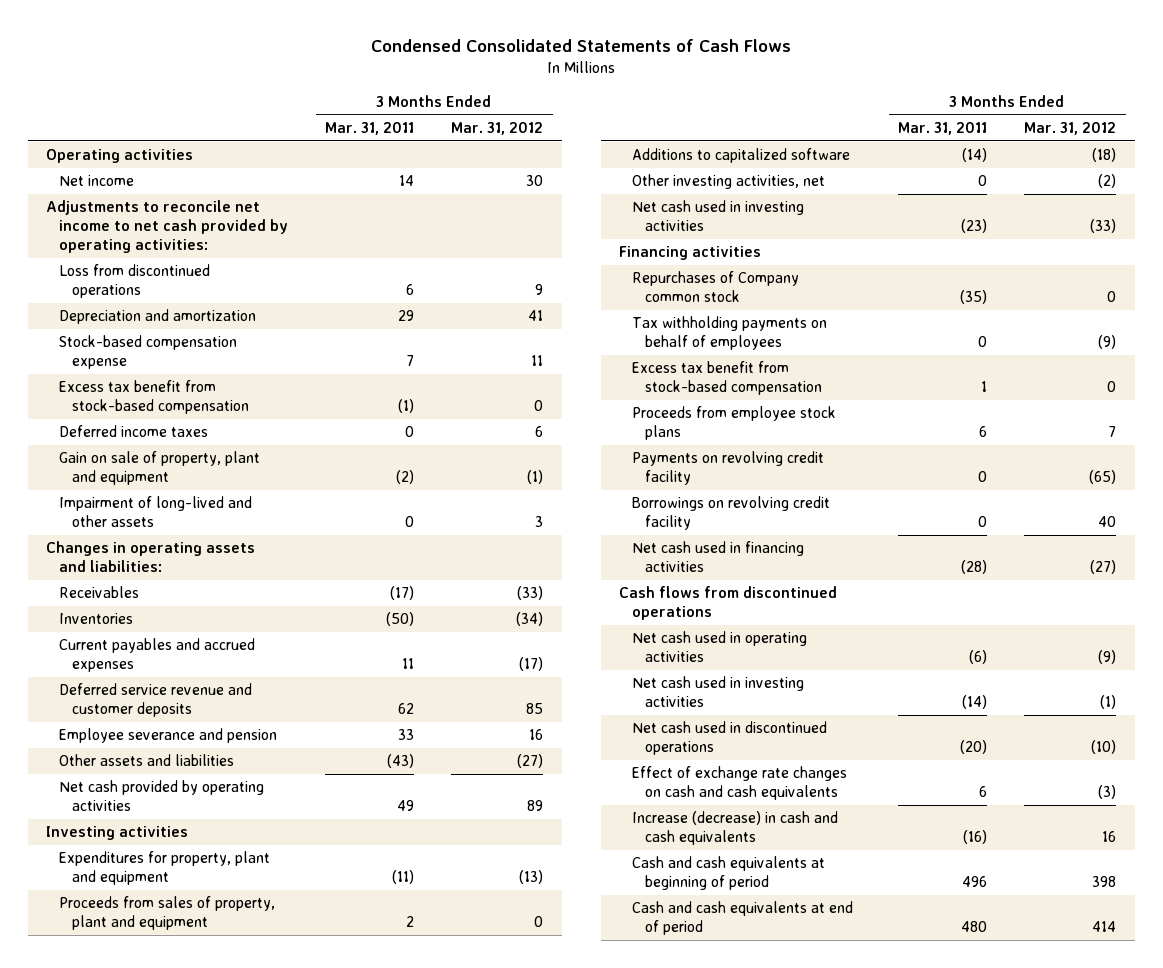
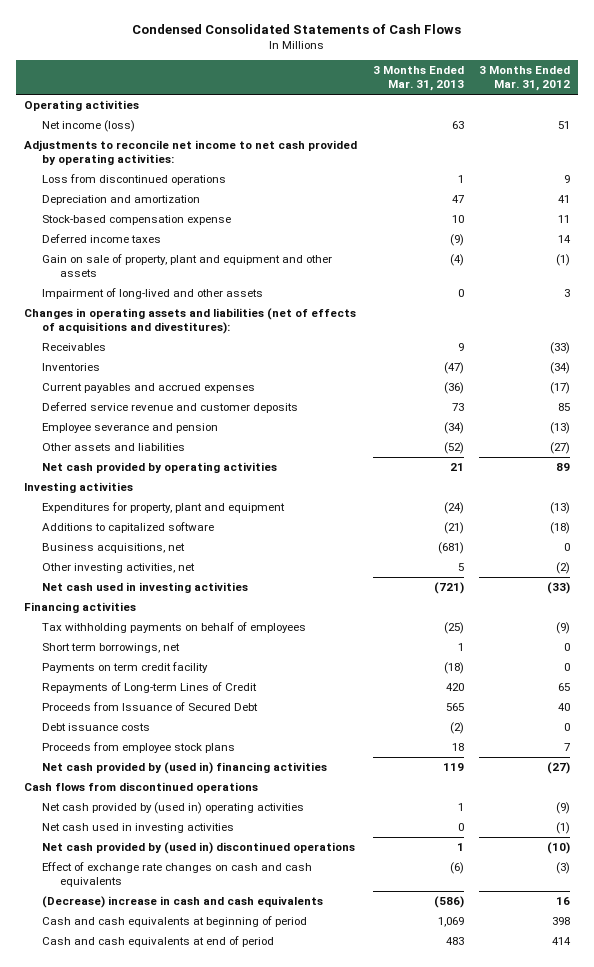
- | 3 Months Ended Mar. 31, 2011 | 3 Months Ended Mar. 31, 2012
+ | 3 Months Ended Mar. 31, 2013 | 3 Months Ended Mar. 31, 2012
- Net income | 14 | 30
+ Net income (loss) | 63 | 51
- Excess tax benefit from stock-based compensation | (1) | 0
- Deferred income taxes | 0 | 6
- Gain on sale of property, plant and equipment | (2) | (1)
+ Deferred income taxes | (9) | 14
+ Gain on sale of property, plant and equipment and other assets | (4) | (1)
- Changes in operating assets and liabilities:
+ Changes in operating assets and liabilities (net of effects of acquisitions and divestitures):
- Employee severance and pension | 33 | 16
+ Employee severance and pension | (34) | (13)
- Proceeds from sales of property, plant and equipment | 2 | 0
+ Business acquisitions, net | (681) | 0
- Repurchases of Company common stock | (35) | 0
- Excess tax benefit from stock-based compensation | 1 | 0
+ Short term borrowings, net | 1 | 0
+ Payments on term credit facility | (18) | 0
+ Repayments of Long-term Lines of Credit | 420 | 65
+ Proceeds from Issuance of Secured Debt | 565 | 40
+ Debt issuance costs | (2) | 0
- Payments on revolving credit facility | 0 | (65)
- Borrowings on revolving credit facility | 0 | 40
- Net cash used in financing activities | (28) | (27)
+ Net cash provided by (used in) financing activities | 119 | (27)
- Net cash used in operating activities | (6) | (9)
+ Net cash provided by (used in) operating activities | 1 | (9)
- Net cash used in discontinued operations | (20) | (10)
+ Net cash provided by (used in) discontinued operations | 1 | (10)
- Increase (decrease) in cash and cash equivalents | (16) | 16
+ (Decrease) increase in cash and cash equivalents | (586) | 16

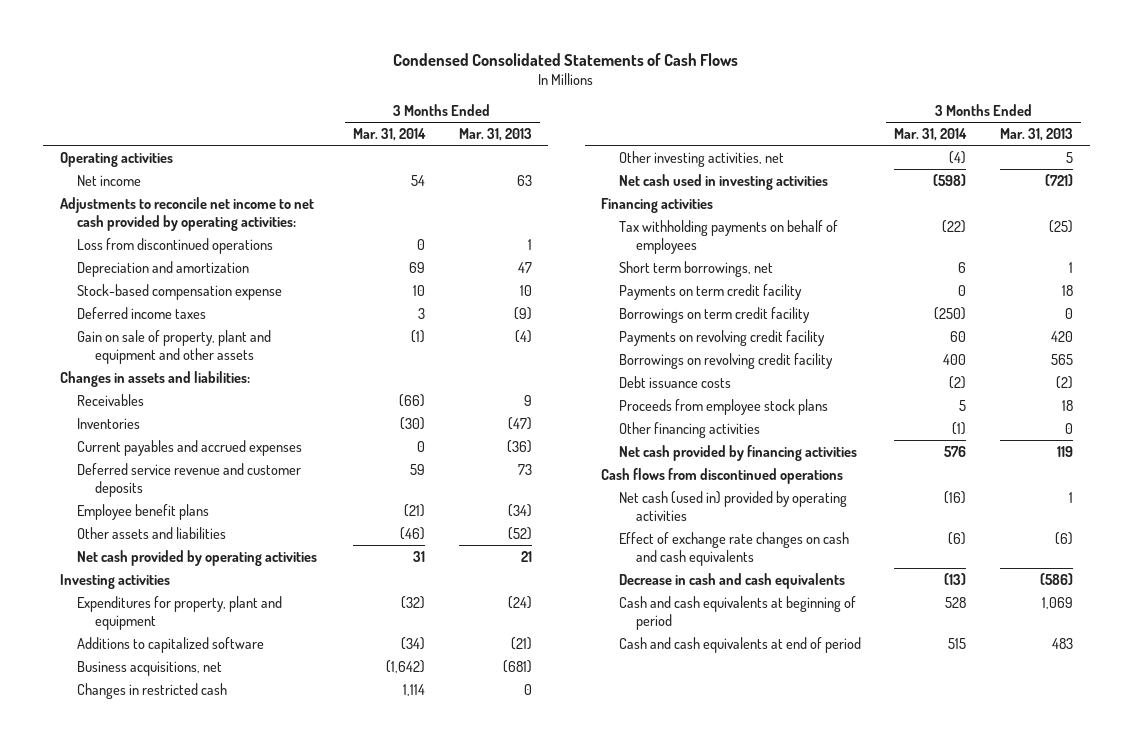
- | 3 Months Ended Mar. 31, 2013 | 3 Months Ended Mar. 31, 2012
+ | 3 Months Ended Mar. 31, 2014 | 3 Months Ended Mar. 31, 2013
- Net income (loss) | 63 | 51
+ Net income | 54 | 63
- Impairment of long-lived and other assets | 0 | 3
- Changes in operating assets and liabilities (net of effects of acquisitions and divestitures):
+ Changes in assets and liabilities:
- Employee severance and pension | (34) | (13)
+ Employee benefit plans | (21) | (34)
+ Changes in restricted cash | 1,114 | 0
- Payments on term credit facility | (18) | 0
- Repayments of Long-term Lines of Credit | 420 | 65
- Proceeds from Issuance of Secured Debt | 565 | 40
+ Payments on term credit facility | 0 | 18
+ Borrowings on term credit facility | (250) | 0
+ Payments on revolving credit facility | 60 | 420
+ Borrowings on revolving credit facility | 400 | 565
- Net cash provided by (used in) financing activities | 119 | (27)
+ Other financing activities | (1) | 0
+ Net cash provided by financing activities | 576 | 119
- Net cash provided by (used in) operating activities | 1 | (9)
- Net cash used in investing activities | 0 | (1)
- Net cash provided by (used in) discontinued operations | 1 | (10)
+ Net cash (used in) provided by operating activities | (16) | 1
- (Decrease) increase in cash and cash equivalents | (586) | 16
+ Decrease in cash and cash equivalents | (13) | (586)

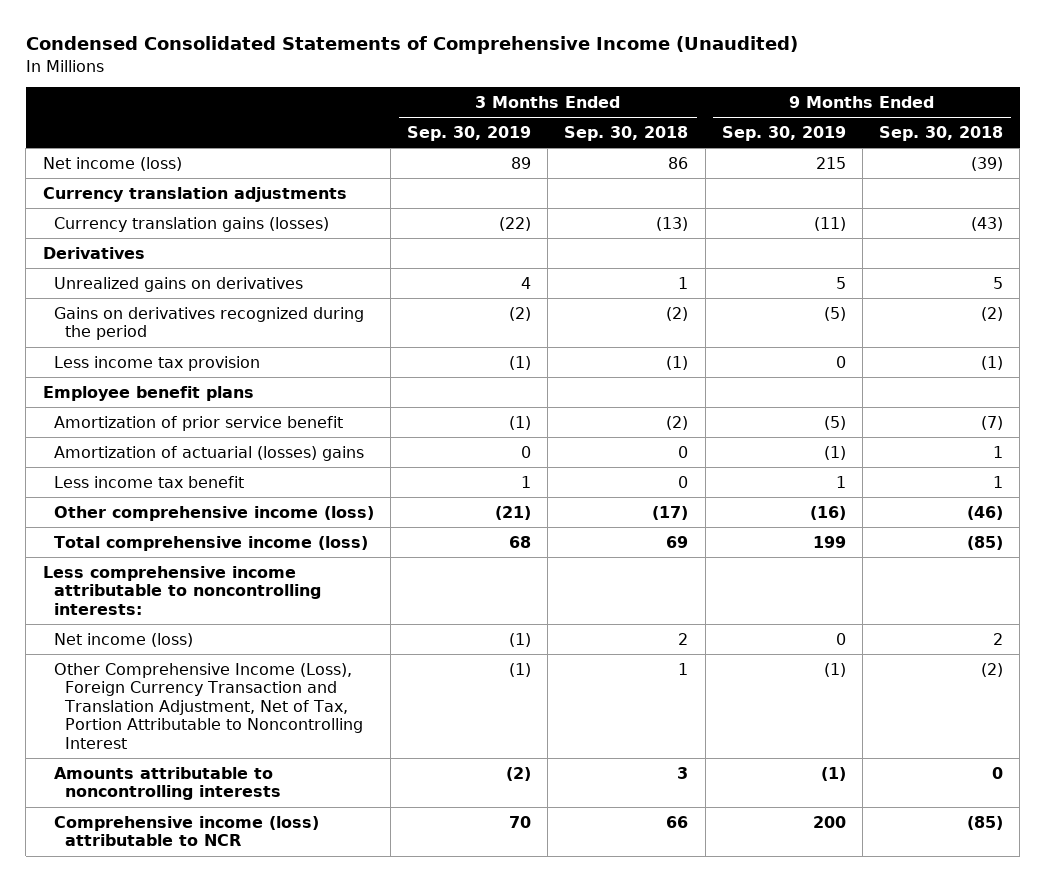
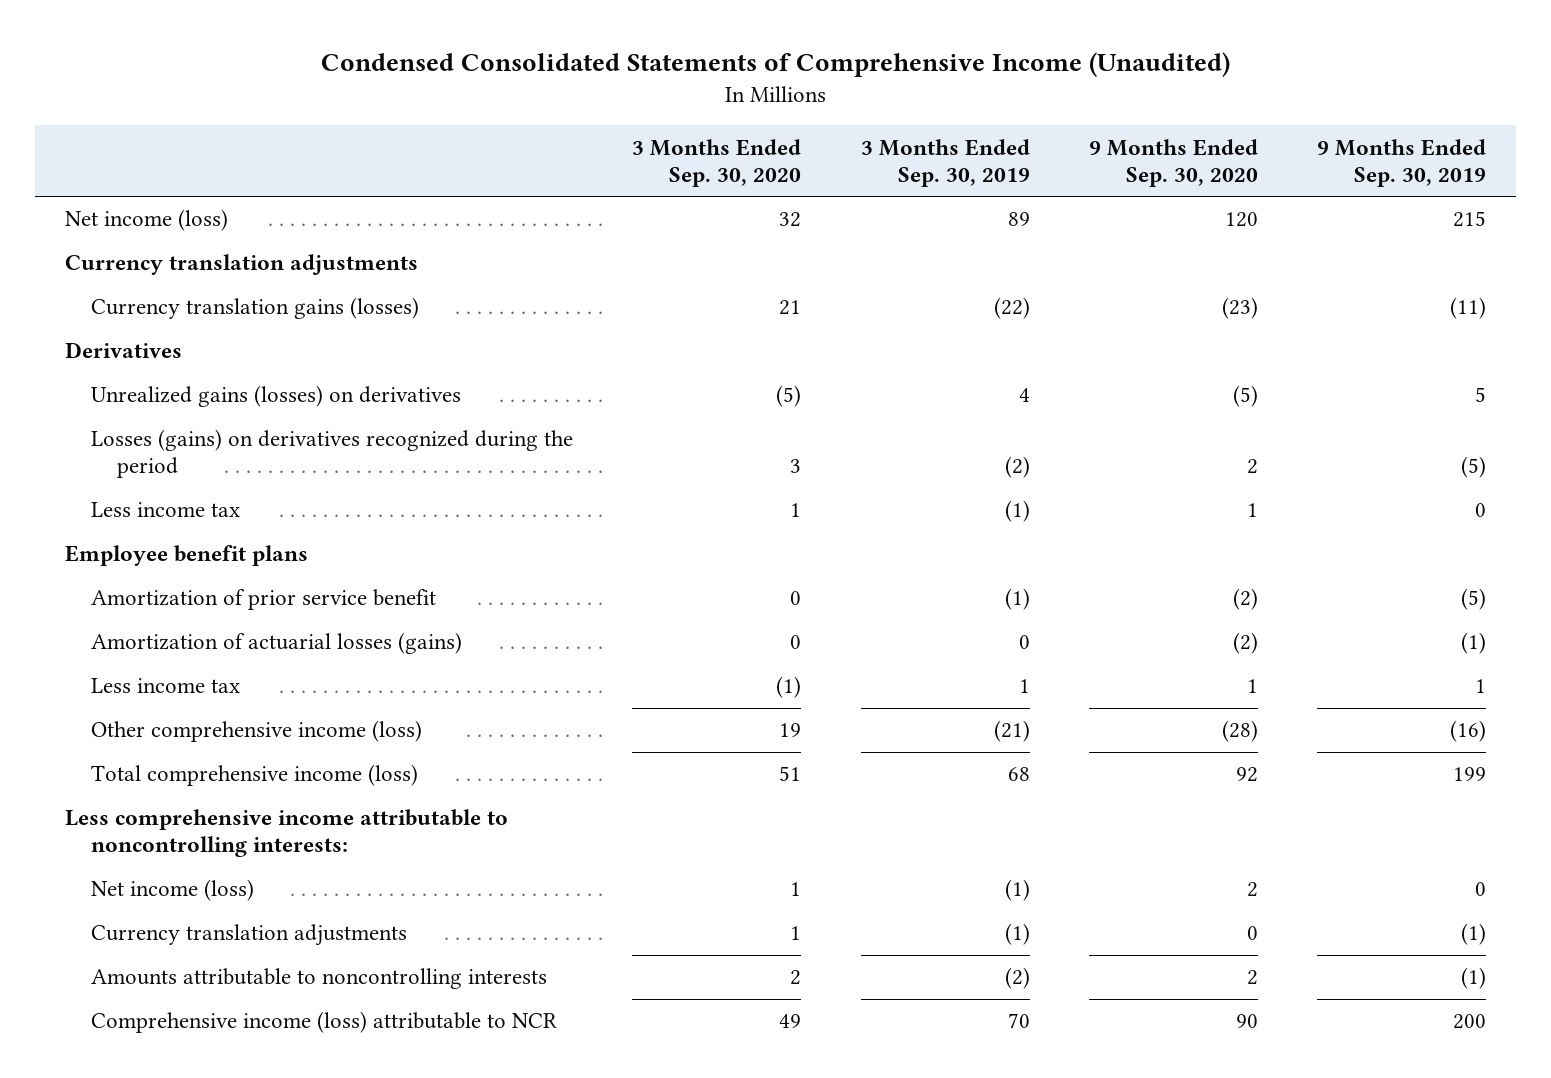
- | 3 Months Ended Sep. 30, 2019 | 3 Months Ended Sep. 30, 2018 | 9 Months Ended Sep. 30, 2019 | 9 Months Ended Sep. 30, 2018
+ | 3 Months Ended Sep. 30, 2020 | 3 Months Ended Sep. 30, 2019 | 9 Months Ended Sep. 30, 2020 | 9 Months Ended Sep. 30, 2019
- Unrealized gains on derivatives | 4 | 1 | 5 | 5
- Gains on derivatives recognized during the period | (2) | (2) | (5) | (2)
- Less income tax provision | (1) | (1) | 0 | (1)
+ Unrealized gains (losses) on derivatives | (5) | 4 | (5) | 5
+ Losses (gains) on derivatives recognized during the period | 3 | (2) | 2 | (5)
+ Less income tax | 1 | (1) | 1 | 0
- Amortization of actuarial (losses) gains | 0 | 0 | (1) | 1
- Less income tax benefit | 1 | 0 | 1 | 1
+ Amortization of actuarial losses (gains) | 0 | 0 | (2) | (1)
+ Less income tax | (1) | 1 | 1 | 1
- Other Comprehensive Income (Loss), Foreign Currency Transaction and Translation Adjustment, Net of Tax, Portion Attributable to Noncontrolling Interest | (1) | 1 | (1) | (2)
+ Currency translation adjustments | 1 | (1) | 0 | (1)

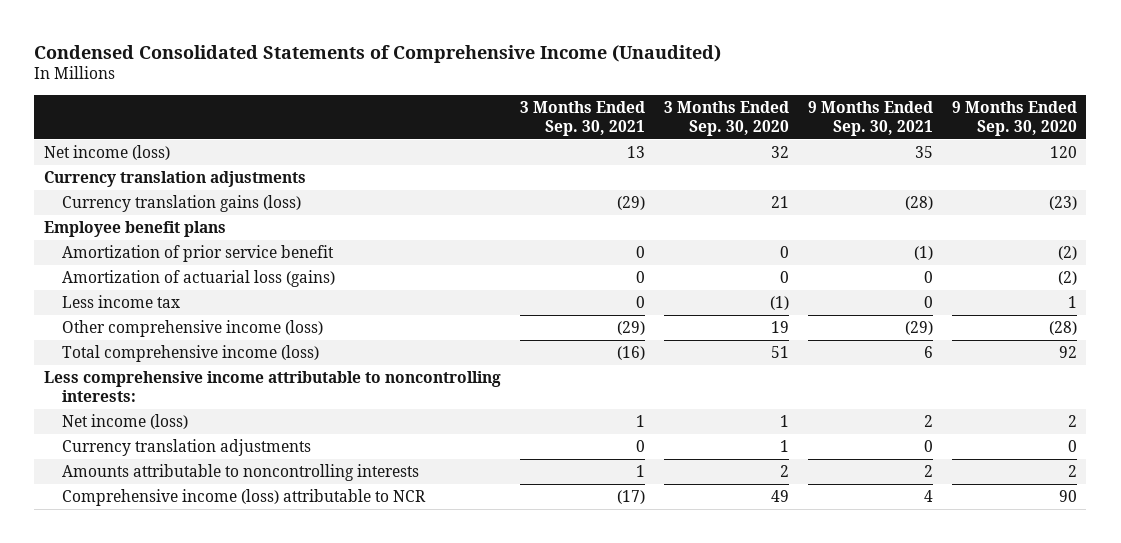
- | 3 Months Ended Sep. 30, 2020 | 3 Months Ended Sep. 30, 2019 | 9 Months Ended Sep. 30, 2020 | 9 Months Ended Sep. 30, 2019
+ | 3 Months Ended Sep. 30, 2021 | 3 Months Ended Sep. 30, 2020 | 9 Months Ended Sep. 30, 2021 | 9 Months Ended Sep. 30, 2020
- Currency translation gains (losses) | 21 | (22) | (23) | (11)
- Derivatives
- Unrealized gains (losses) on derivatives | (5) | 4 | (5) | 5
- Losses (gains) on derivatives recognized during the period | 3 | (2) | 2 | (5)
- Less income tax | 1 | (1) | 1 | 0
+ Currency translation gains (loss) | (29) | 21 | (28) | (23)
- Amortization of actuarial losses (gains) | 0 | 0 | (2) | (1)
+ Amortization of actuarial loss (gains) | 0 | 0 | 0 | (2)

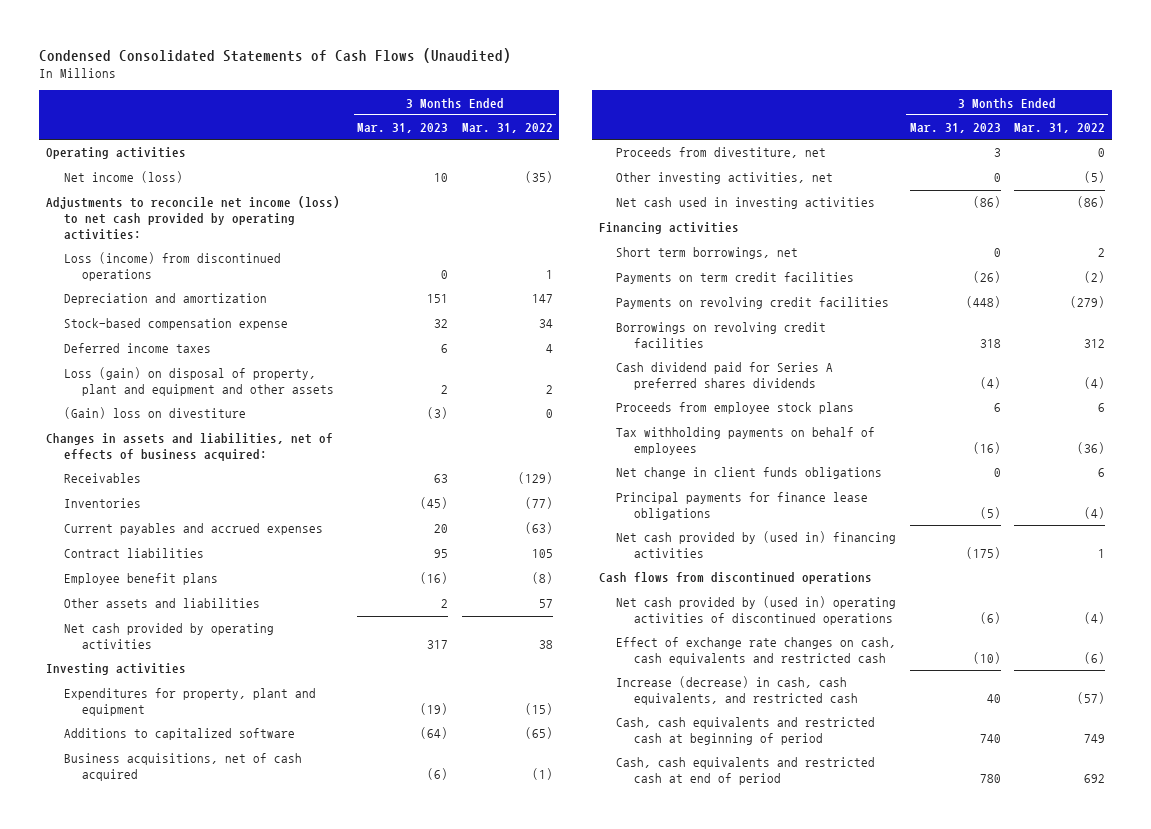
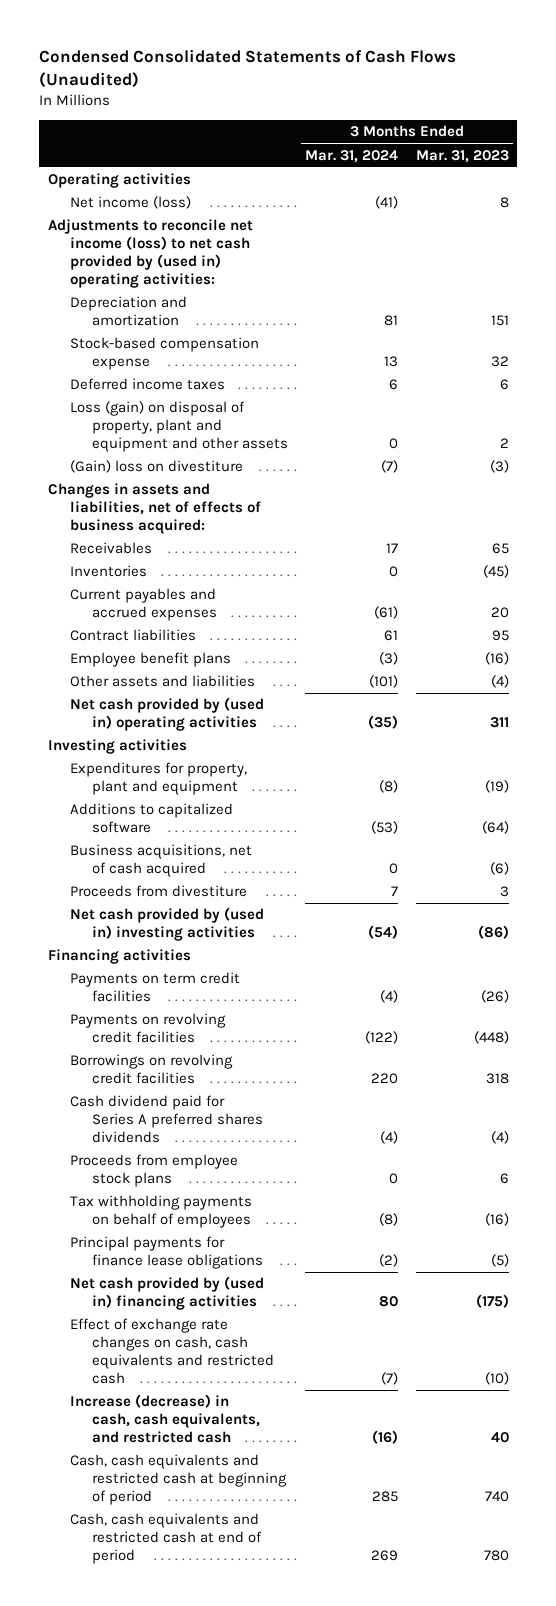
- | 3 Months Ended Mar. 31, 2023 | 3 Months Ended Mar. 31, 2022
+ | 3 Months Ended Mar. 31, 2024 | 3 Months Ended Mar. 31, 2023
- Net income (loss) | 10 | (35)
- Adjustments to reconcile net income (loss) to net cash provided by operating activities:
- Loss (income) from discontinued operations | 0 | 1
+ Net income (loss) | (41) | 8
+ Adjustments to reconcile net income (loss) to net cash provided by (used in) operating activities:
- Receivables | 63 | (129)
+ Receivables | 17 | 65
- Other assets and liabilities | 2 | 57
- Net cash provided by operating activities | 317 | 38
+ Other assets and liabilities | (101) | (4)
+ Net cash provided by (used in) operating activities | (35) | 311
- Proceeds from divestiture, net | 3 | 0
- Other investing activities, net | 0 | (5)
- Net cash used in investing activities | (86) | (86)
+ Proceeds from divestiture | 7 | 3
+ Net cash provided by (used in) investing activities | (54) | (86)
- Short term borrowings, net | 0 | 2
- Net change in client funds obligations | 0 | 6
- Cash flows from discontinued operations
- Net cash provided by (used in) operating activities of discontinued operations | (6) | (4)

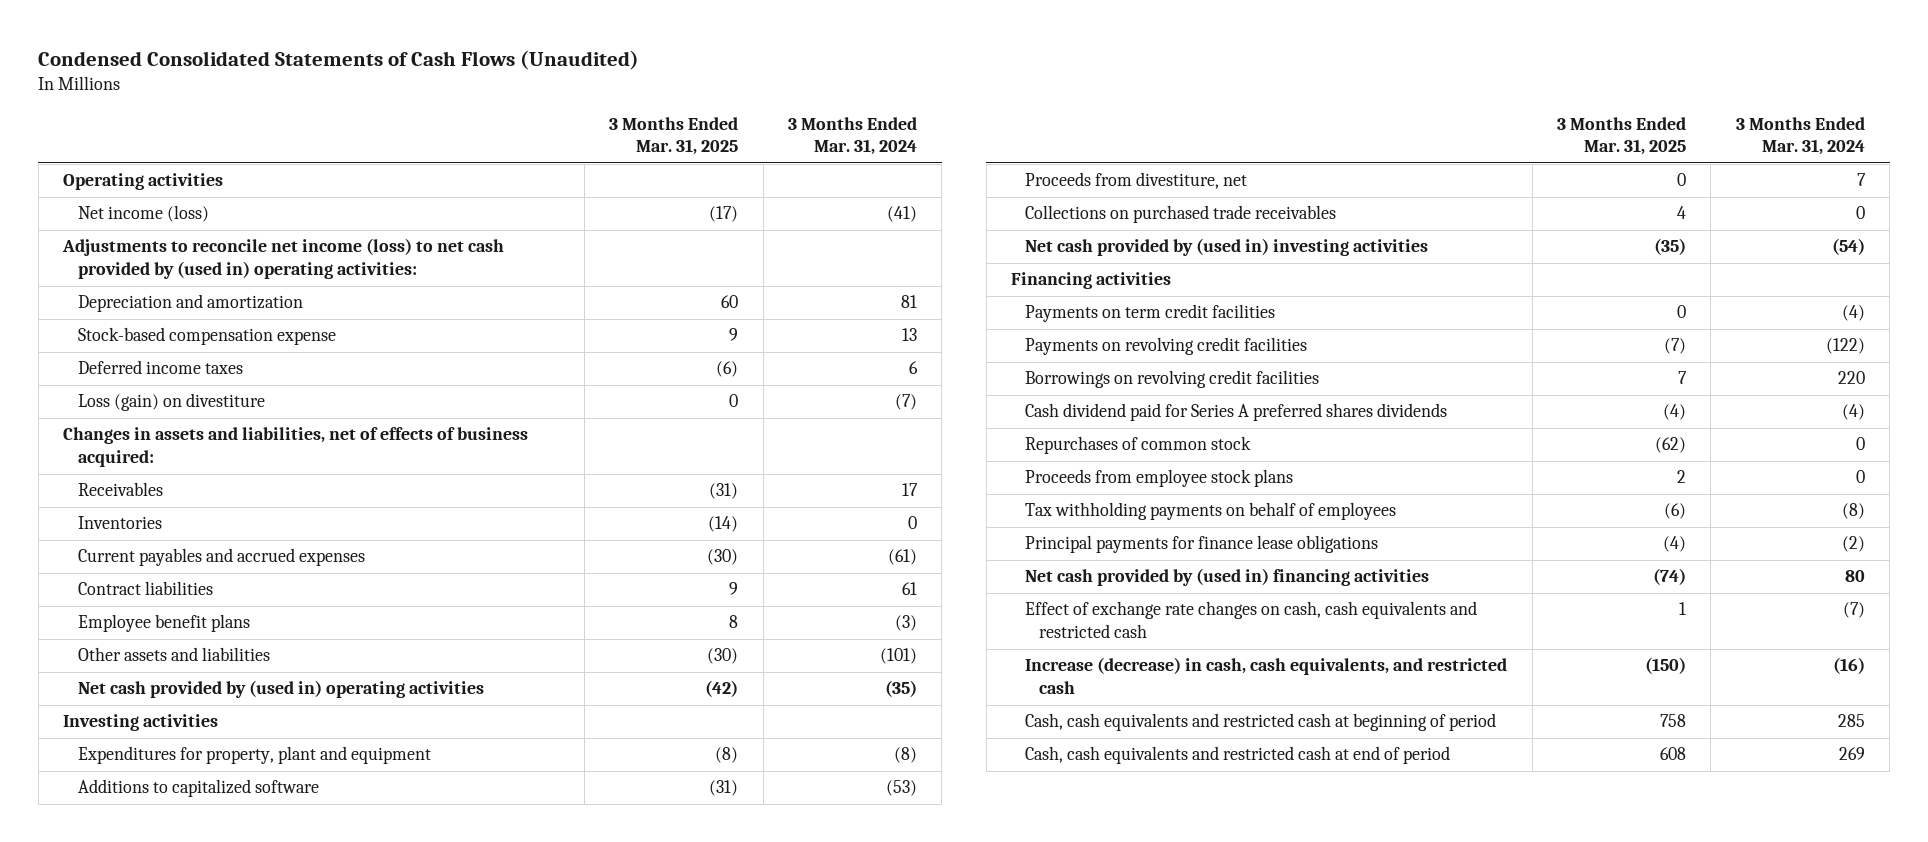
- | 3 Months Ended Mar. 31, 2024 | 3 Months Ended Mar. 31, 2023
+ | 3 Months Ended Mar. 31, 2025 | 3 Months Ended Mar. 31, 2024
- Loss (gain) on disposal of property, plant and equipment and other assets | 0 | 2
- (Gain) loss on divestiture | (7) | (3)
+ Loss (gain) on divestiture | 0 | (7)
- Business acquisitions, net of cash acquired | 0 | (6)
- Proceeds from divestiture | 7 | 3
+ Proceeds from divestiture, net | 0 | 7
+ Collections on purchased trade receivables | 4 | 0
+ Repurchases of common stock | (62) | 0

